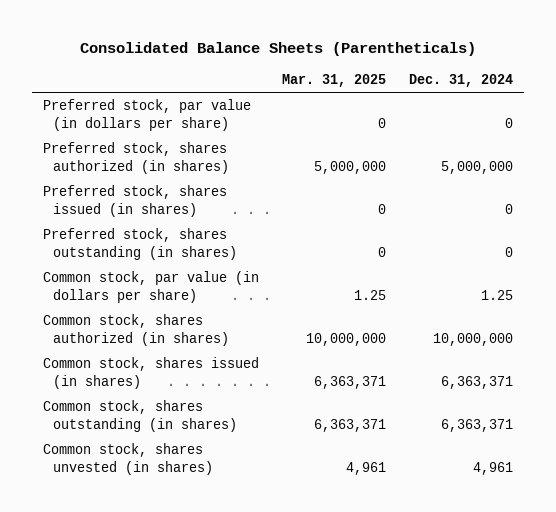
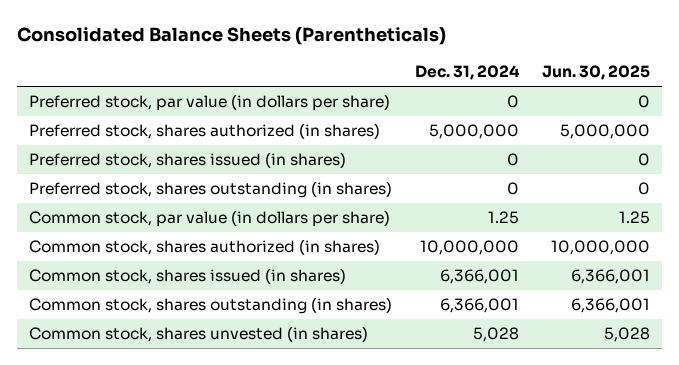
- | Mar. 31, 2025 | Dec. 31, 2024
+ | Dec. 31, 2024 | Jun. 30, 2025
- Common stock, shares issued (in shares) | 6,363,371 | 6,363,371
- Common stock, shares outstanding (in shares) | 6,363,371 | 6,363,371
- Common stock, shares unvested (in shares) | 4,961 | 4,961
+ Common stock, shares issued (in shares) | 6,366,001 | 6,366,001
+ Common stock, shares outstanding (in shares) | 6,366,001 | 6,366,001
+ Common stock, shares unvested (in shares) | 5,028 | 5,028

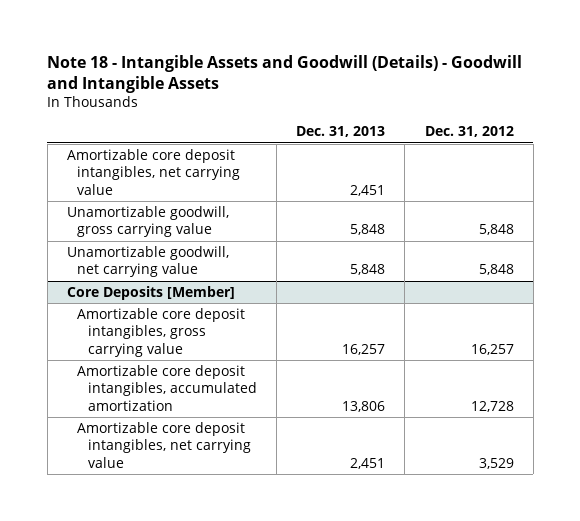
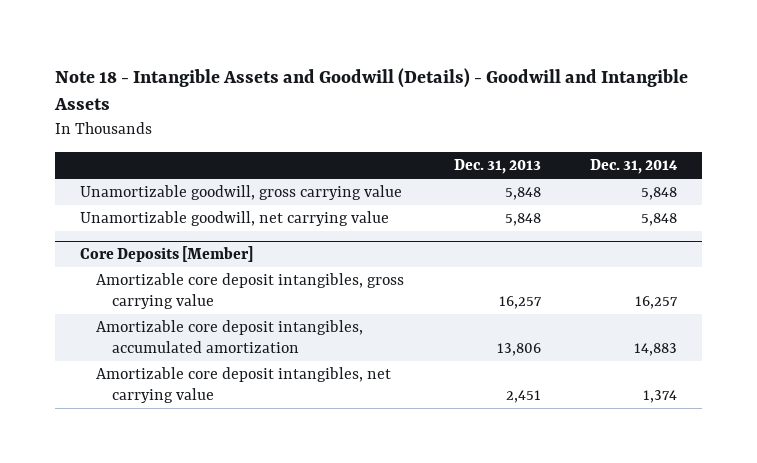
- | Dec. 31, 2013 | Dec. 31, 2012
+ | Dec. 31, 2013 | Dec. 31, 2014
- Amortizable core deposit intangibles, net carrying value | 2,451 |

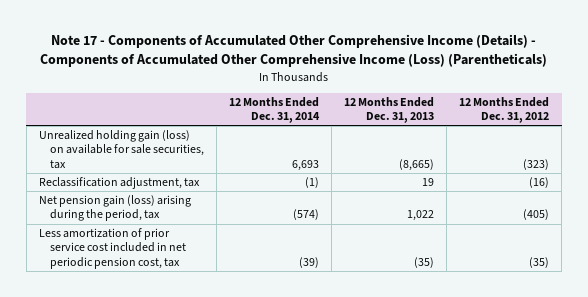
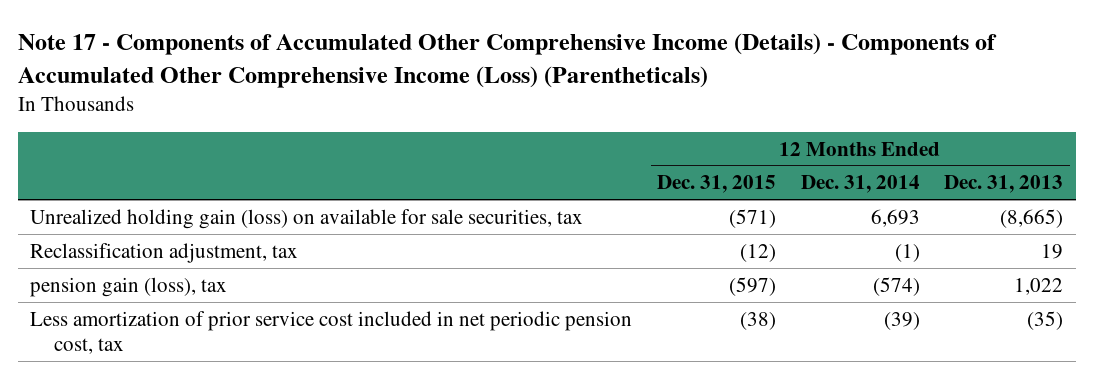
- | 12 Months Ended Dec. 31, 2014 | 12 Months Ended Dec. 31, 2013 | 12 Months Ended Dec. 31, 2012
+ | 12 Months Ended Dec. 31, 2015 | 12 Months Ended Dec. 31, 2014 | 12 Months Ended Dec. 31, 2013
- Net pension gain (loss) arising during the period, tax | (574) | 1,022 | (405)
+ pension gain (loss), tax | (597) | (574) | 1,022

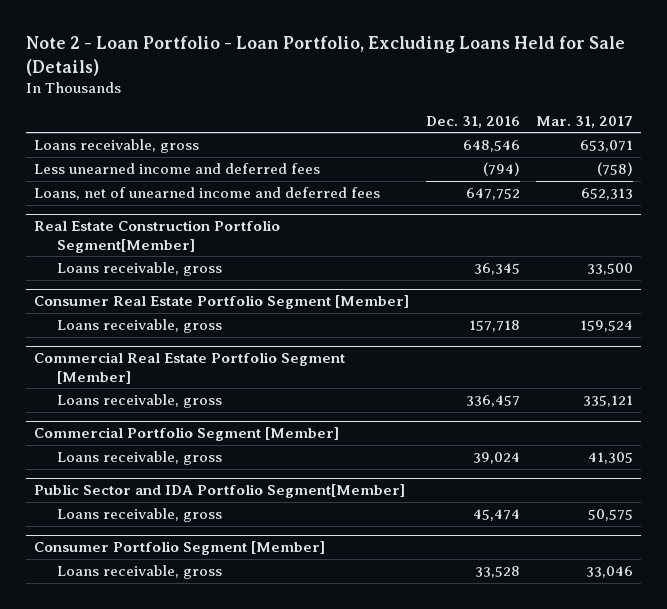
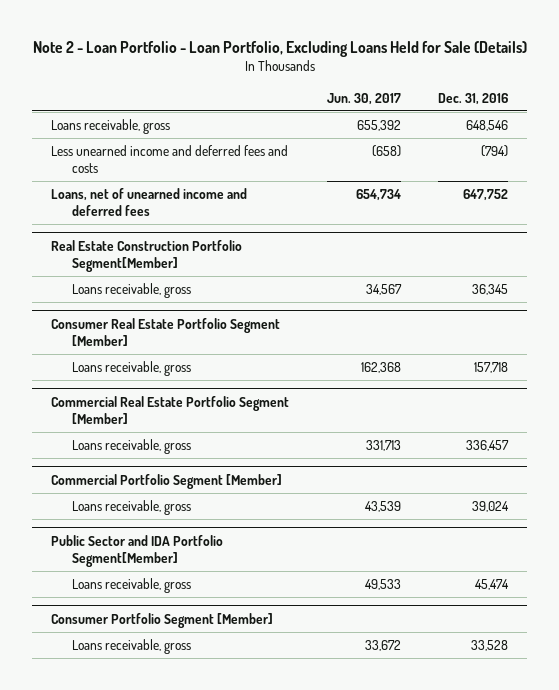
- | Dec. 31, 2016 | Mar. 31, 2017
+ | Jun. 30, 2017 | Dec. 31, 2016
- Less unearned income and deferred fees | (794) | (758)
+ Less unearned income and deferred fees and costs | (658) | (794)

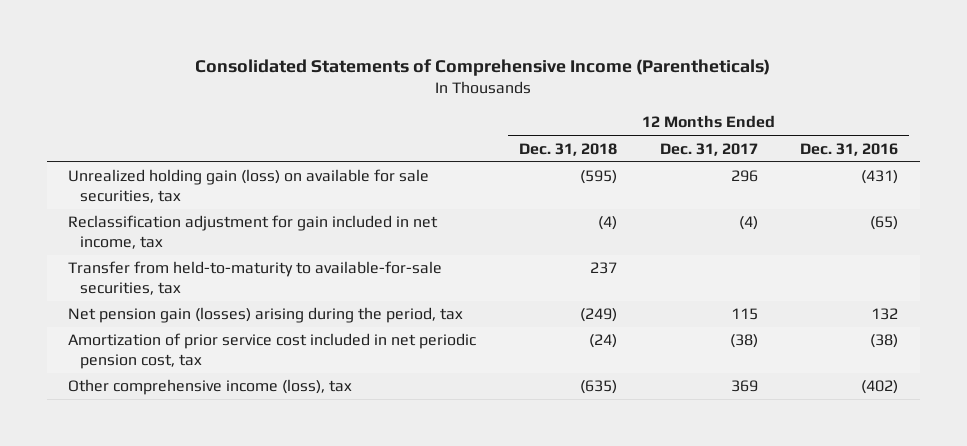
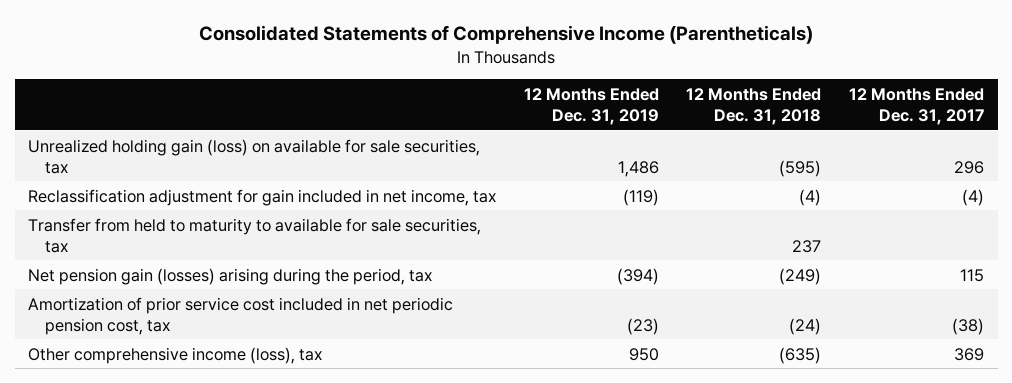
- | 12 Months Ended Dec. 31, 2018 | 12 Months Ended Dec. 31, 2017 | 12 Months Ended Dec. 31, 2016
+ | 12 Months Ended Dec. 31, 2019 | 12 Months Ended Dec. 31, 2018 | 12 Months Ended Dec. 31, 2017
- Transfer from held-to-maturity to available-for-sale securities, tax | 237 | |
+ Transfer from held to maturity to available for sale securities, tax | | 237 |

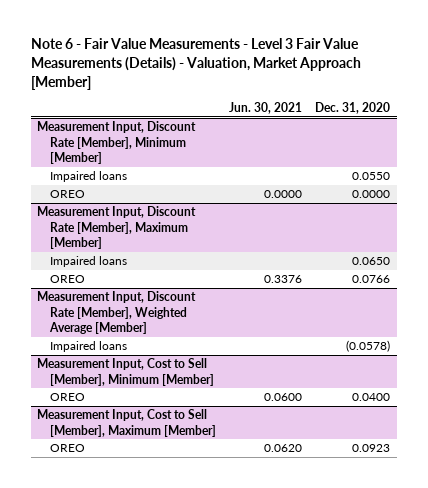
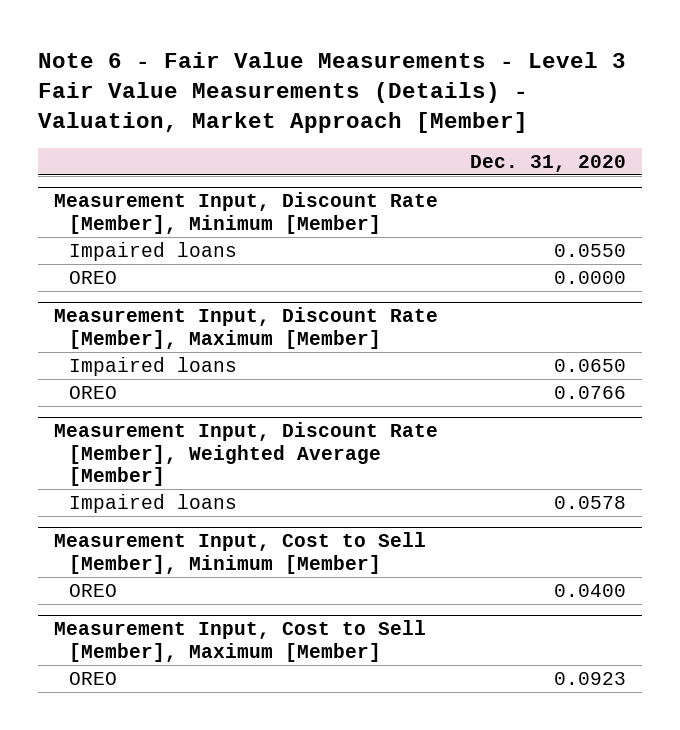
- | Jun. 30, 2021 | Dec. 31, 2020
+ | Dec. 31, 2020
@ Measurement Input, Discount Rate [Member], Weighted Average [Member]
- Impaired loans | | (0.0578)
+ Impaired loans | 0.0578

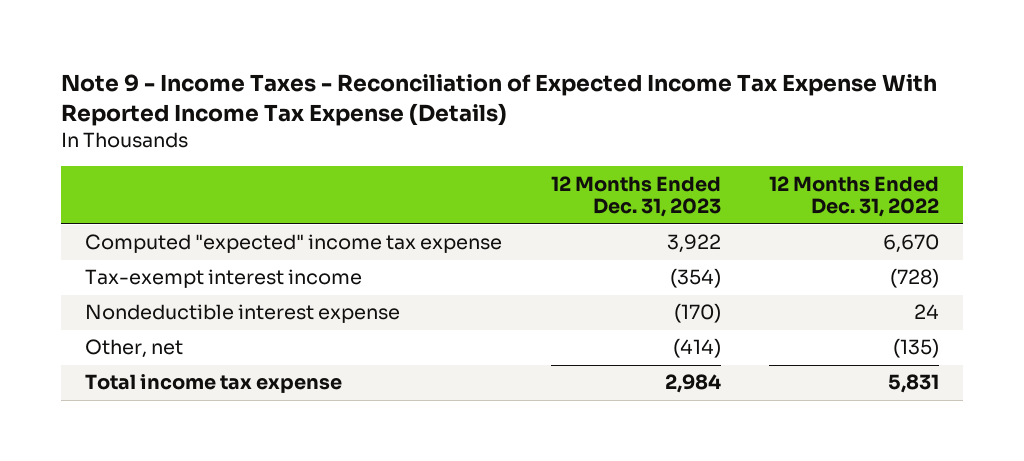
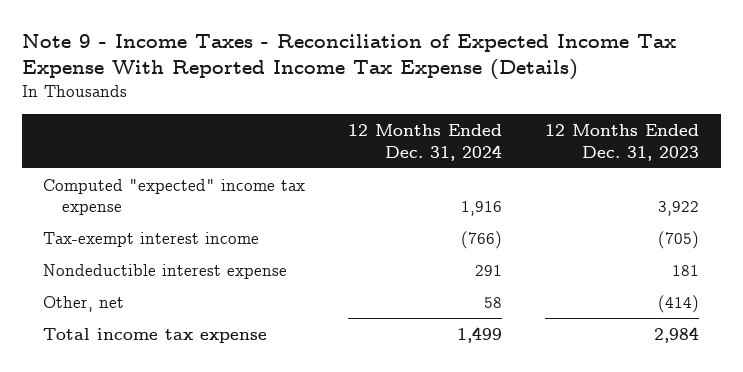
- | 12 Months Ended Dec. 31, 2023 | 12 Months Ended Dec. 31, 2022
+ | 12 Months Ended Dec. 31, 2024 | 12 Months Ended Dec. 31, 2023
- Tax-exempt interest income | (354) | (728)
- Nondeductible interest expense | (170) | 24
+ Tax-exempt interest income | (766) | (705)
+ Nondeductible interest expense | 291 | 181

